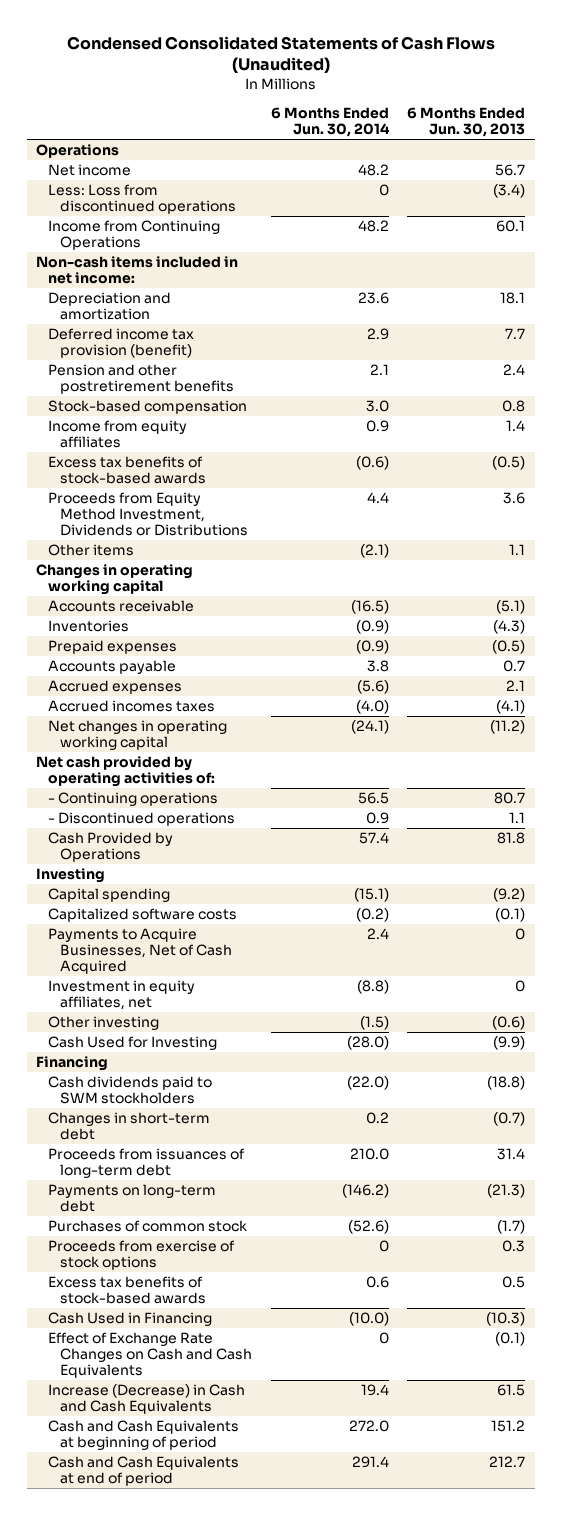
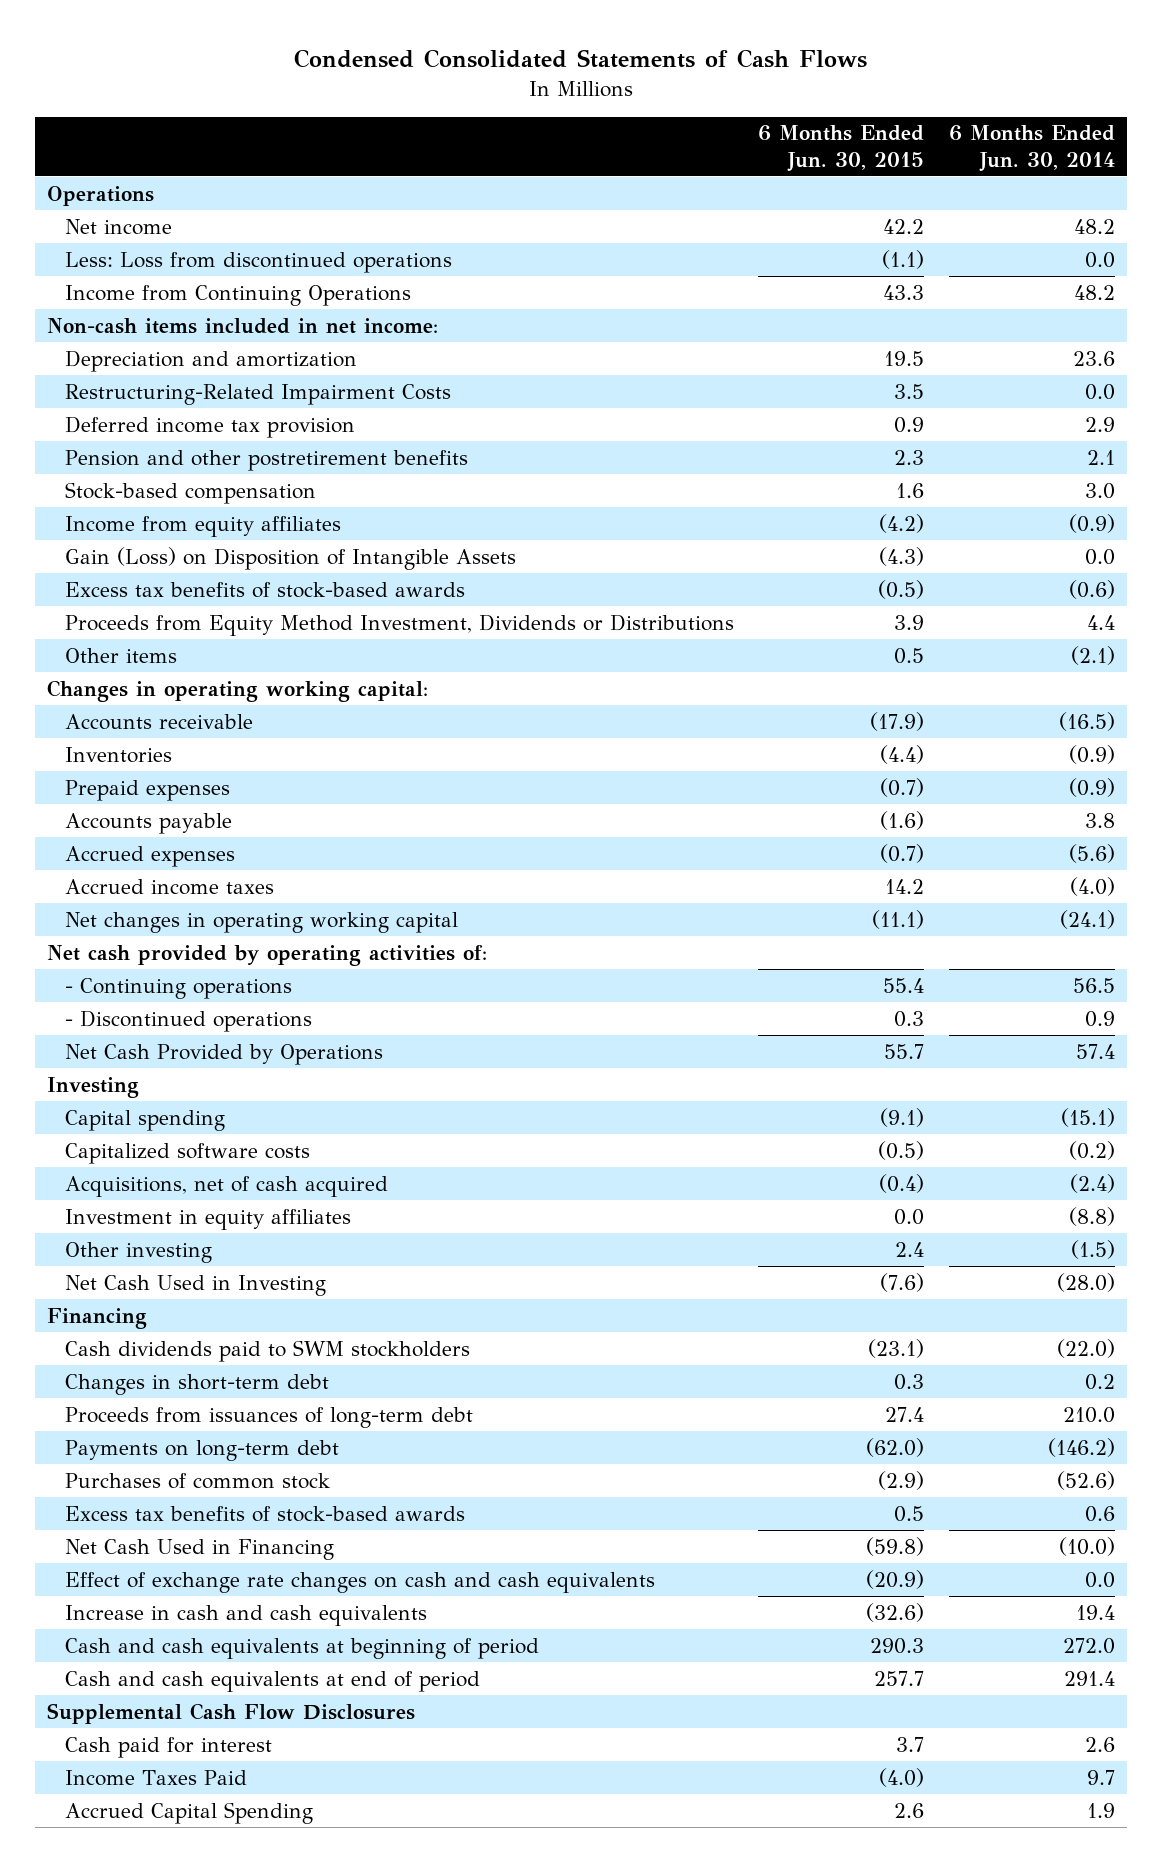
- Condensed Consolidated Statements of Cash Flows (Unaudited)
+ Condensed Consolidated Statements of Cash Flows
- | 6 Months Ended Jun. 30, 2014 | 6 Months Ended Jun. 30, 2013
+ | 6 Months Ended Jun. 30, 2015 | 6 Months Ended Jun. 30, 2014
- Less: Loss from discontinued operations | 0 | (3.4)
+ Less: Loss from discontinued operations | (1.1) | 0.0
- Deferred income tax provision (benefit) | 2.9 | 7.7
+ Restructuring-Related Impairment Costs | 3.5 | 0.0
+ Deferred income tax provision | 0.9 | 2.9
- Income from equity affiliates | 0.9 | 1.4
+ Income from equity affiliates | (4.2) | (0.9)
+ Gain (Loss) on Disposition of Intangible Assets | (4.3) | 0.0
- Changes in operating working capital
+ Changes in operating working capital:
- Accrued incomes taxes | (4.0) | (4.1)
+ Accrued income taxes | 14.2 | (4.0)
- Cash Provided by Operations | 57.4 | 81.8
+ Net Cash Provided by Operations | 55.7 | 57.4
- Payments to Acquire Businesses, Net of Cash Acquired | 2.4 | 0
- Investment in equity affiliates, net | (8.8) | 0
+ Acquisitions, net of cash acquired | (0.4) | (2.4)
+ Investment in equity affiliates | 0.0 | (8.8)
- Cash Used for Investing | (28.0) | (9.9)
+ Net Cash Used in Investing | (7.6) | (28.0)
- Proceeds from exercise of stock options | 0 | 0.3
- Cash Used in Financing | (10.0) | (10.3)
- Effect of Exchange Rate Changes on Cash and Cash Equivalents | 0 | (0.1)
- Increase (Decrease) in Cash and Cash Equivalents | 19.4 | 61.5
- Cash and Cash Equivalents at beginning of period | 272.0 | 151.2
- Cash and Cash Equivalents at end of period | 291.4 | 212.7
+ Net Cash Used in Financing | (59.8) | (10.0)
+ Effect of exchange rate changes on cash and cash equivalents | (20.9) | 0.0
+ Increase in cash and cash equivalents | (32.6) | 19.4
+ Cash and cash equivalents at beginning of period | 290.3 | 272.0
+ Cash and cash equivalents at end of period | 257.7 | 291.4
+ Supplemental Cash Flow Disclosures
+ Cash paid for interest | 3.7 | 2.6
+ Income Taxes Paid | (4.0) | 9.7
+ Accrued Capital Spending | 2.6 | 1.9

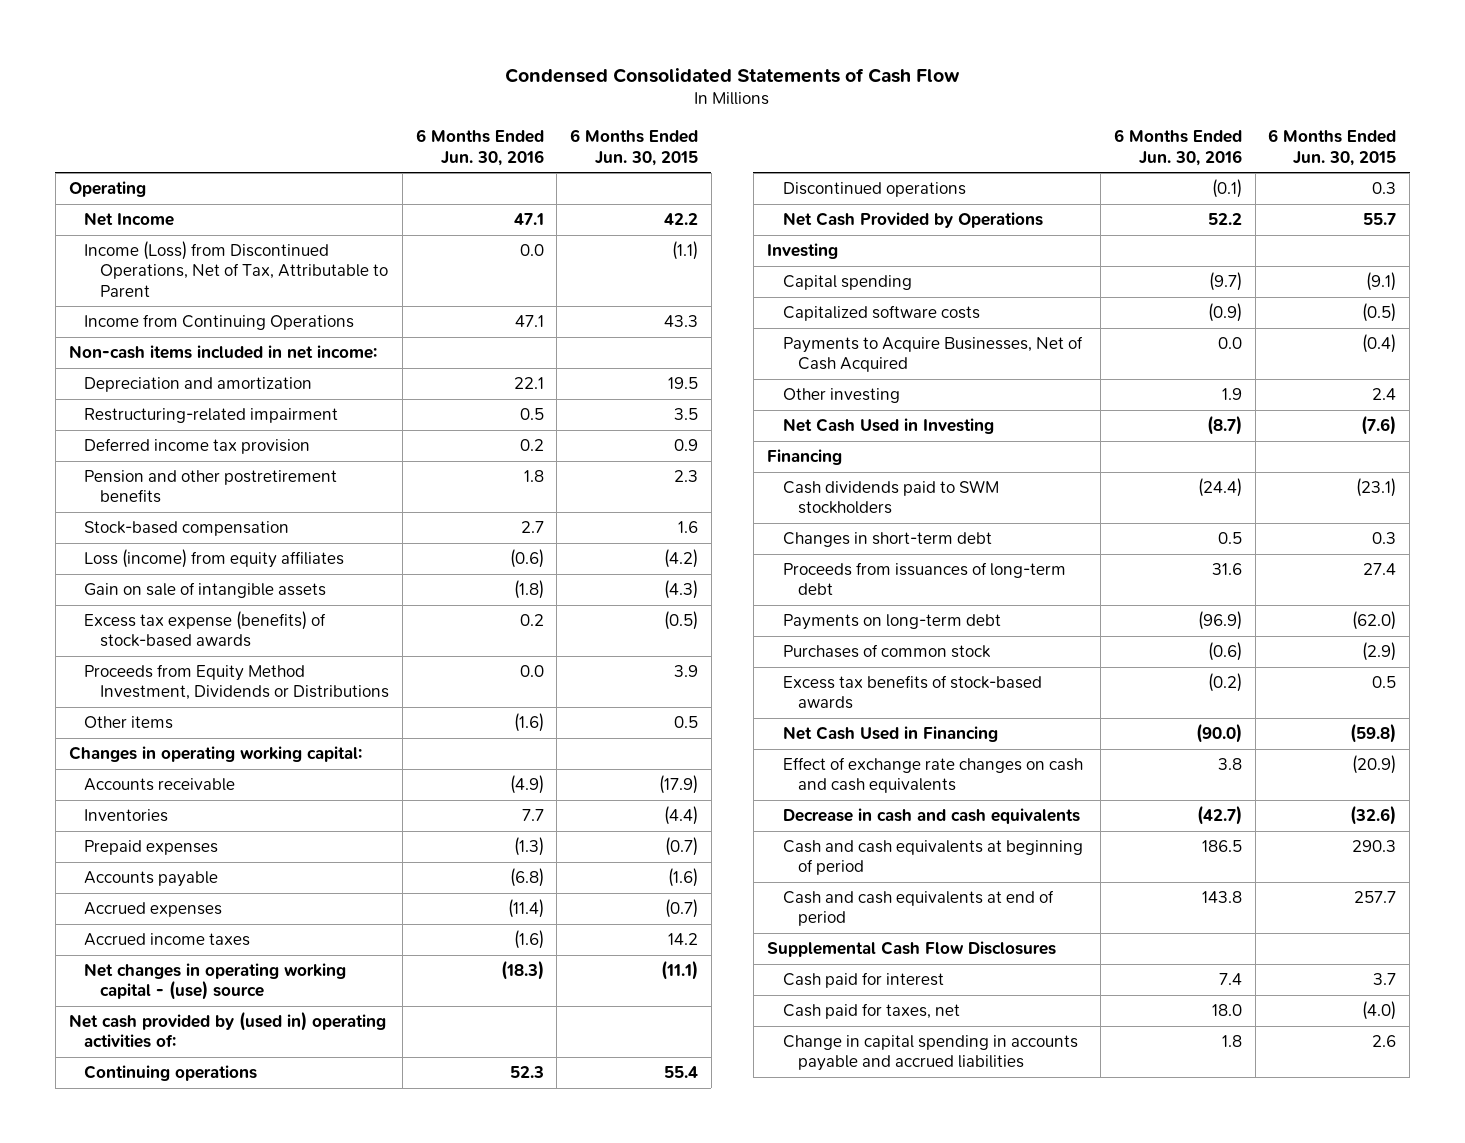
- Condensed Consolidated Statements of Cash Flows
+ Condensed Consolidated Statements of Cash Flow
- | 6 Months Ended Jun. 30, 2015 | 6 Months Ended Jun. 30, 2014
+ | 6 Months Ended Jun. 30, 2016 | 6 Months Ended Jun. 30, 2015
- Operations
- Net income | 42.2 | 48.2
- Less: Loss from discontinued operations | (1.1) | 0.0
+ Operating
+ Net Income | 47.1 | 42.2
+ Income (Loss) from Discontinued Operations, Net of Tax, Attributable to Parent | 0.0 | (1.1)
- Restructuring-Related Impairment Costs | 3.5 | 0.0
+ Restructuring-related impairment | 0.5 | 3.5
- Income from equity affiliates | (4.2) | (0.9)
- Gain (Loss) on Disposition of Intangible Assets | (4.3) | 0.0
- Excess tax benefits of stock-based awards | (0.5) | (0.6)
+ Loss (income) from equity affiliates | (0.6) | (4.2)
+ Gain on sale of intangible assets | (1.8) | (4.3)
+ Excess tax expense (benefits) of stock-based awards | 0.2 | (0.5)
- Net changes in operating working capital | (11.1) | (24.1)
- Net cash provided by operating activities of:
- - Continuing operations | 55.4 | 56.5
- - Discontinued operations | 0.3 | 0.9
+ Net changes in operating working capital - (use) source | (18.3) | (11.1)
+ Net cash provided by (used in) operating activities of:
+ Continuing operations | 52.3 | 55.4
+ Discontinued operations | (0.1) | 0.3
- Acquisitions, net of cash acquired | (0.4) | (2.4)
- Investment in equity affiliates | 0.0 | (8.8)
+ Payments to Acquire Businesses, Net of Cash Acquired | 0.0 | (0.4)
- Increase in cash and cash equivalents | (32.6) | 19.4
+ Decrease in cash and cash equivalents | (42.7) | (32.6)
- Income Taxes Paid | (4.0) | 9.7
- Accrued Capital Spending | 2.6 | 1.9
+ Cash paid for taxes, net | 18.0 | (4.0)
+ Change in capital spending in accounts payable and accrued liabilities | 1.8 | 2.6

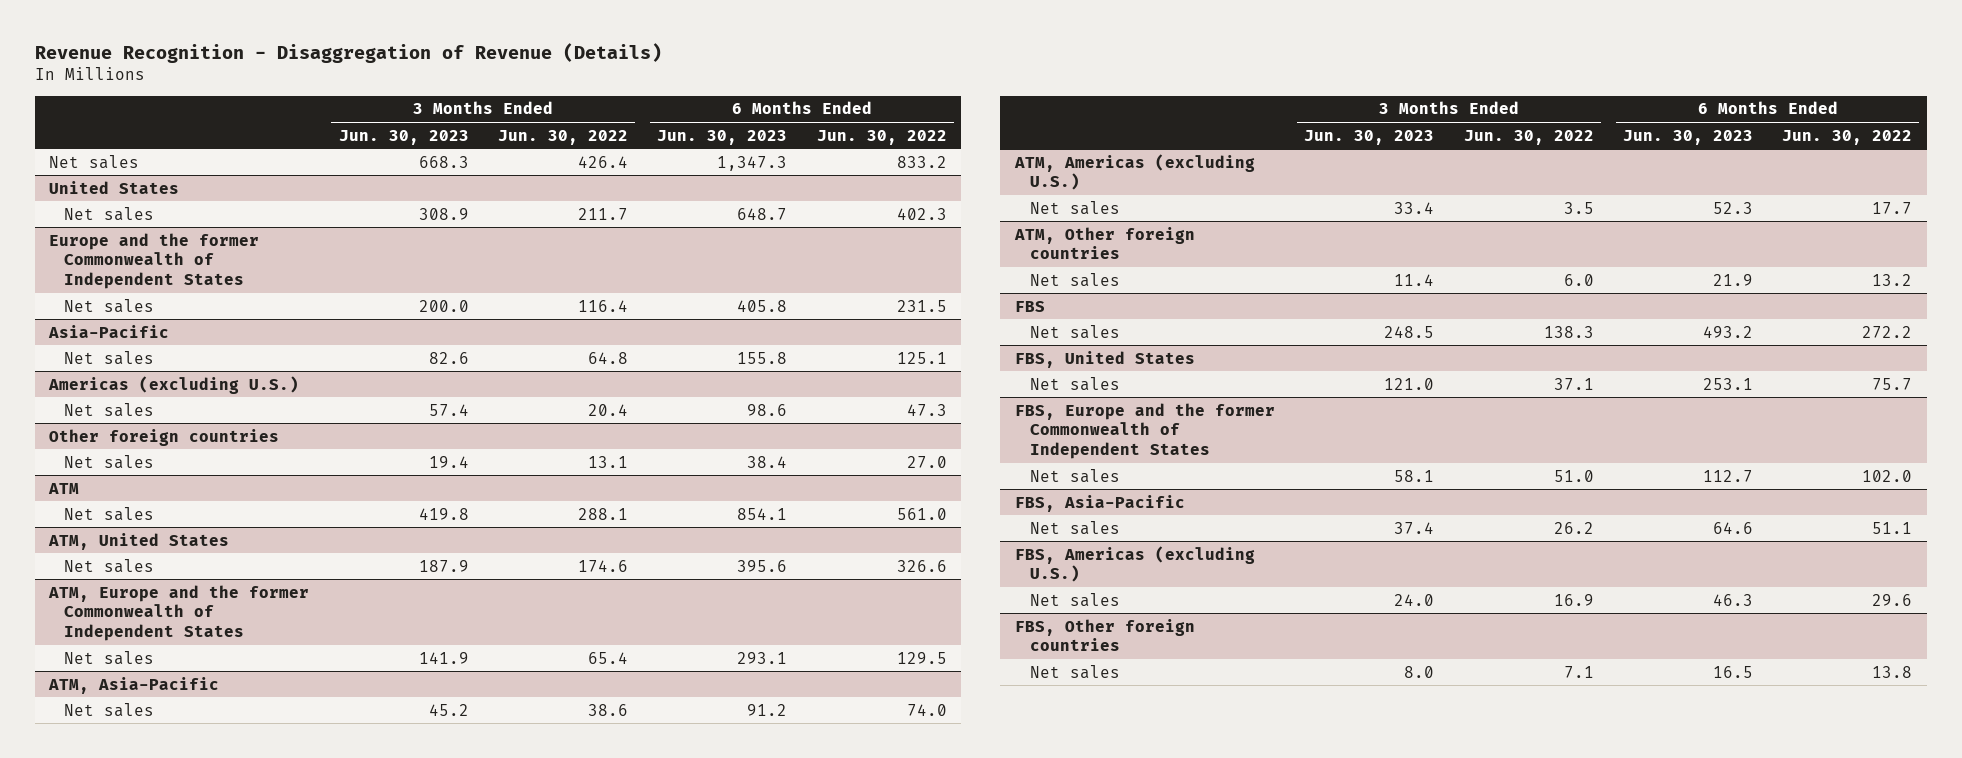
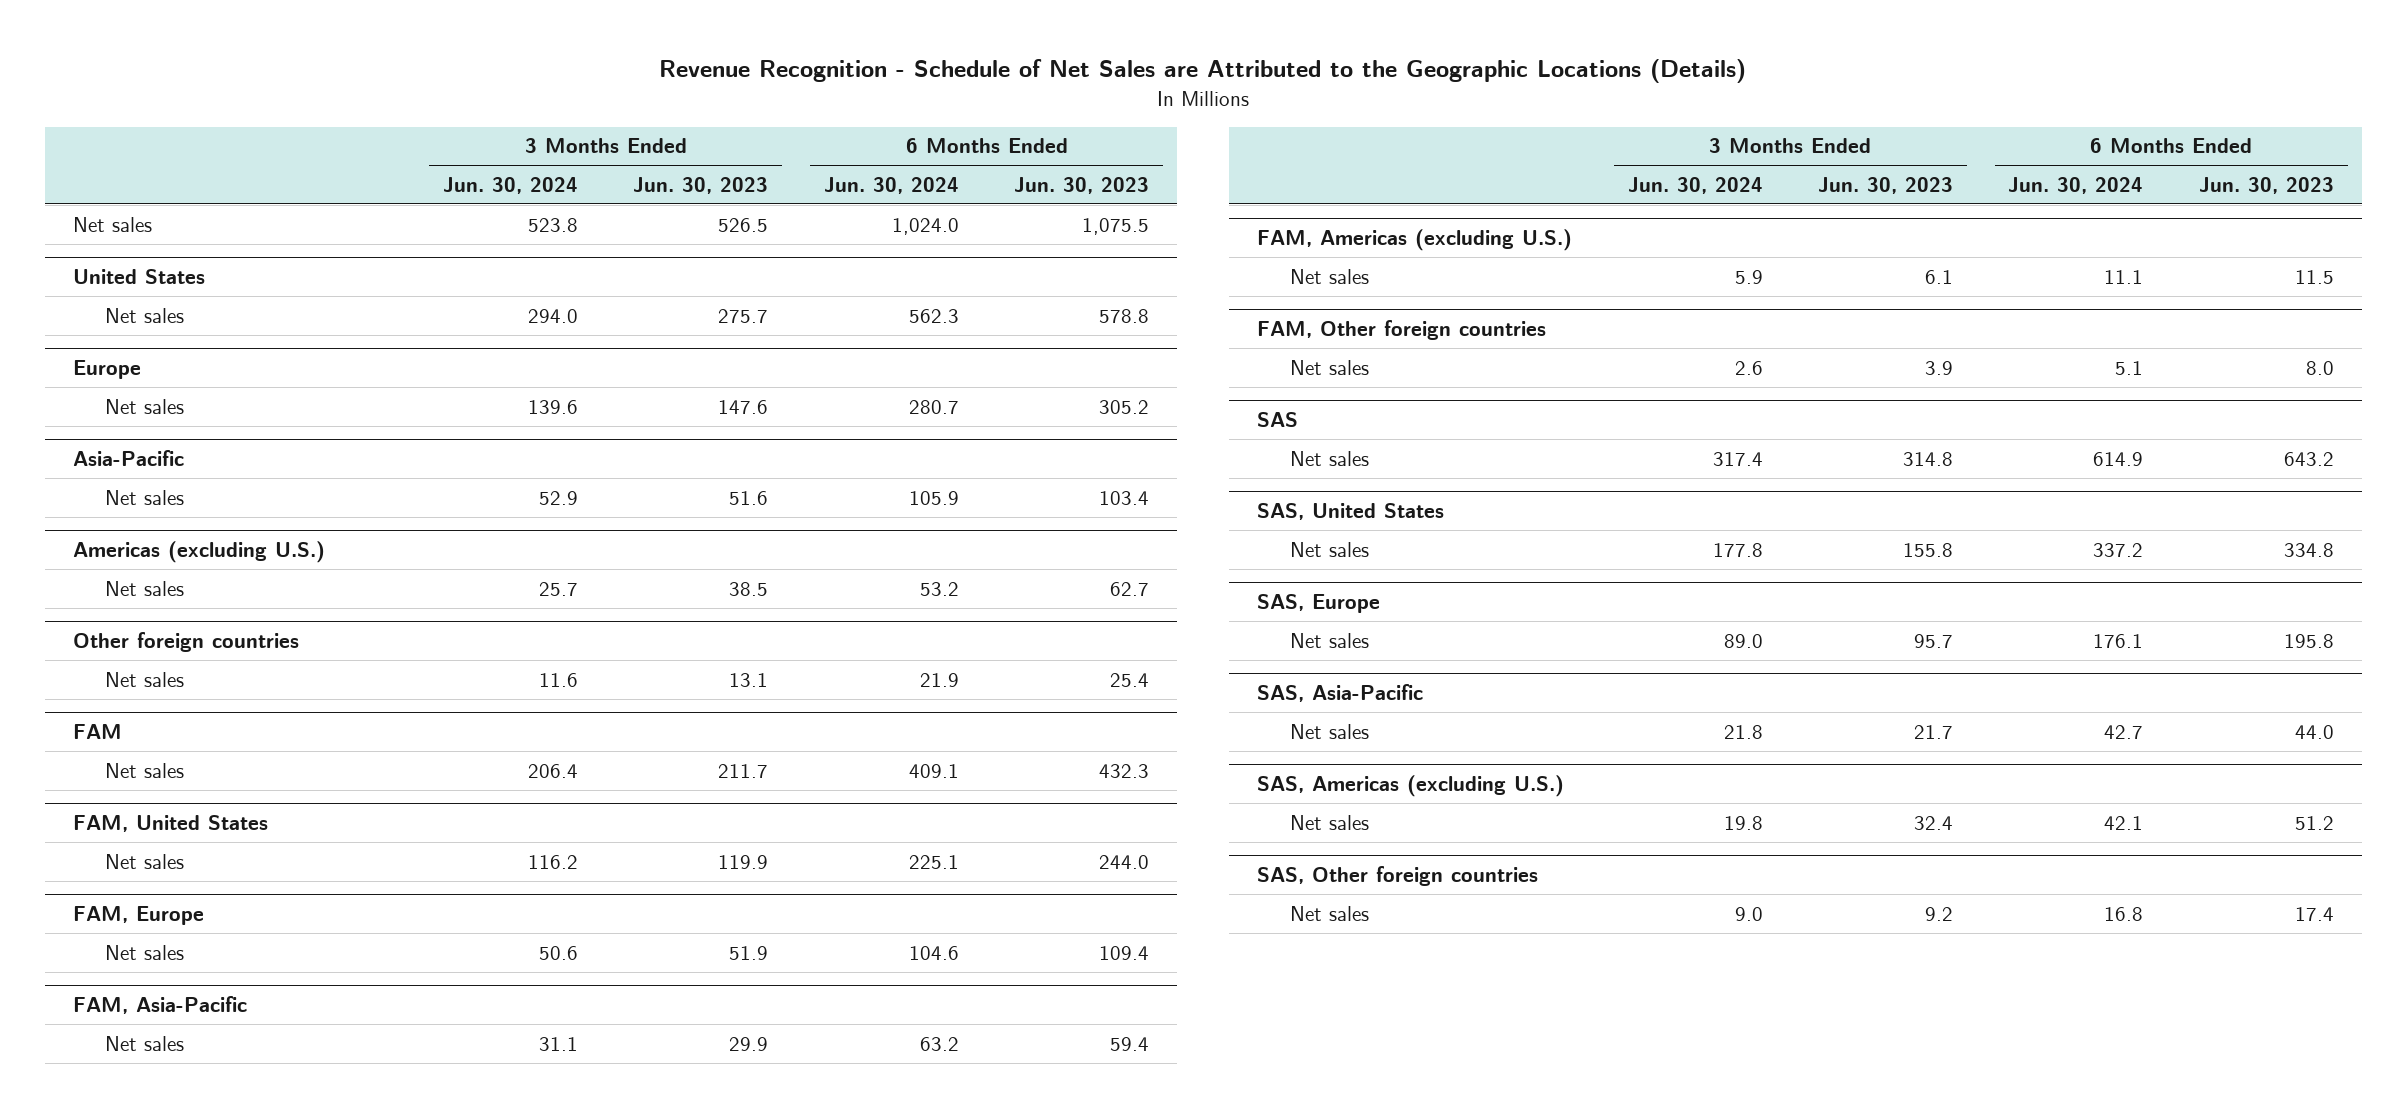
- Revenue Recognition - Disaggregation of Revenue (Details)
+ Revenue Recognition - Schedule of Net Sales are Attributed to the Geographic Locations (Details)
- | 3 Months Ended Jun. 30, 2023 | 3 Months Ended Jun. 30, 2022 | 6 Months Ended Jun. 30, 2023 | 6 Months Ended Jun. 30, 2022
+ | 3 Months Ended Jun. 30, 2024 | 3 Months Ended Jun. 30, 2023 | 6 Months Ended Jun. 30, 2024 | 6 Months Ended Jun. 30, 2023
- Net sales | 668.3 | 426.4 | 1,347.3 | 833.2
+ Net sales | 523.8 | 526.5 | 1,024.0 | 1,075.5
@ United States
- Net sales | 308.9 | 211.7 | 648.7 | 402.3
- Europe and the former Commonwealth of Independent States
- Net sales | 200.0 | 116.4 | 405.8 | 231.5
@ United States
+ Net sales | 294.0 | 275.7 | 562.3 | 578.8
+ Europe
+ Net sales | 139.6 | 147.6 | 280.7 | 305.2
@ Asia-Pacific
- Net sales | 82.6 | 64.8 | 155.8 | 125.1
+ Net sales | 52.9 | 51.6 | 105.9 | 103.4
@ Americas (excluding U.S.)
- Net sales | 57.4 | 20.4 | 98.6 | 47.3
+ Net sales | 25.7 | 38.5 | 53.2 | 62.7
@ Other foreign countries
- Net sales | 19.4 | 13.1 | 38.4 | 27.0
- ATM
- Net sales | 419.8 | 288.1 | 854.1 | 561.0
- ATM, United States
- Net sales | 187.9 | 174.6 | 395.6 | 326.6
- ATM, Europe and the former Commonwealth of Independent States
- Net sales | 141.9 | 65.4 | 293.1 | 129.5
- ATM, Asia-Pacific
- Net sales | 45.2 | 38.6 | 91.2 | 74.0
- ATM, Americas (excluding U.S.)
- Net sales | 33.4 | 3.5 | 52.3 | 17.7
- ATM, Other foreign countries
- Net sales | 11.4 | 6.0 | 21.9 | 13.2
- FBS
- Net sales | 248.5 | 138.3 | 493.2 | 272.2
- FBS, United States
- Net sales | 121.0 | 37.1 | 253.1 | 75.7
- FBS, Europe and the former Commonwealth of Independent States
- Net sales | 58.1 | 51.0 | 112.7 | 102.0
- FBS, Asia-Pacific
- Net sales | 37.4 | 26.2 | 64.6 | 51.1
- FBS, Americas (excluding U.S.)
- Net sales | 24.0 | 16.9 | 46.3 | 29.6
- FBS, Other foreign countries
- Net sales | 8.0 | 7.1 | 16.5 | 13.8
@ Other foreign countries
+ Net sales | 11.6 | 13.1 | 21.9 | 25.4
+ FAM
+ Net sales | 206.4 | 211.7 | 409.1 | 432.3
+ FAM, United States
+ Net sales | 116.2 | 119.9 | 225.1 | 244.0
+ FAM, Europe
+ Net sales | 50.6 | 51.9 | 104.6 | 109.4
+ FAM, Asia-Pacific
+ Net sales | 31.1 | 29.9 | 63.2 | 59.4
+ FAM, Americas (excluding U.S.)
+ Net sales | 5.9 | 6.1 | 11.1 | 11.5
+ FAM, Other foreign countries
+ Net sales | 2.6 | 3.9 | 5.1 | 8.0
+ SAS
+ Net sales | 317.4 | 314.8 | 614.9 | 643.2
+ SAS, United States
+ Net sales | 177.8 | 155.8 | 337.2 | 334.8
+ SAS, Europe
+ Net sales | 89.0 | 95.7 | 176.1 | 195.8
+ SAS, Asia-Pacific
+ Net sales | 21.8 | 21.7 | 42.7 | 44.0
+ SAS, Americas (excluding U.S.)
+ Net sales | 19.8 | 32.4 | 42.1 | 51.2
+ SAS, Other foreign countries
+ Net sales | 9.0 | 9.2 | 16.8 | 17.4

